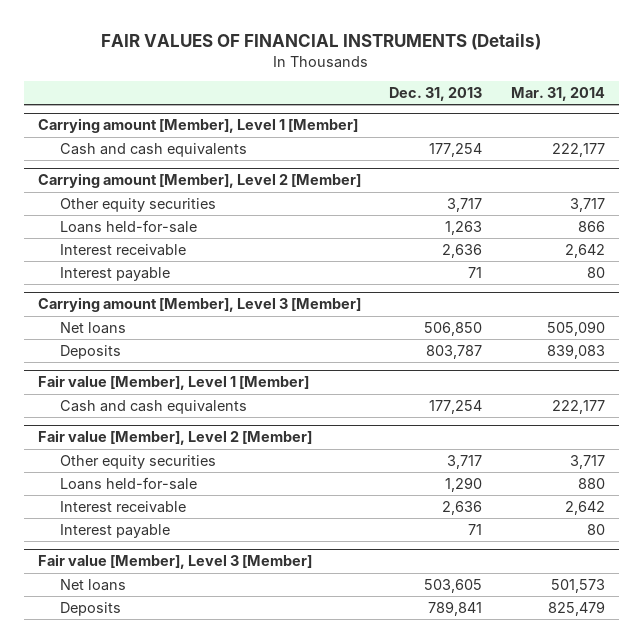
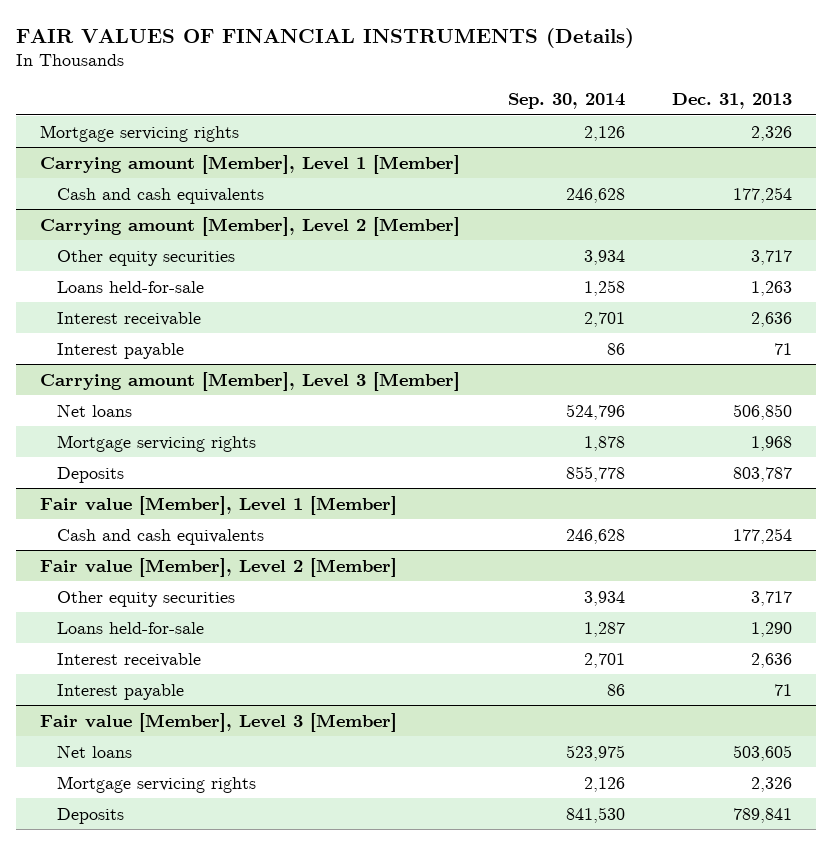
- | Dec. 31, 2013 | Mar. 31, 2014
+ | Sep. 30, 2014 | Dec. 31, 2013
+ Mortgage servicing rights | 2,126 | 2,326
@ Carrying amount [Member], Level 3 [Member]
+ Mortgage servicing rights | 1,878 | 1,968
@ Fair value [Member], Level 3 [Member]
+ Mortgage servicing rights | 2,126 | 2,326

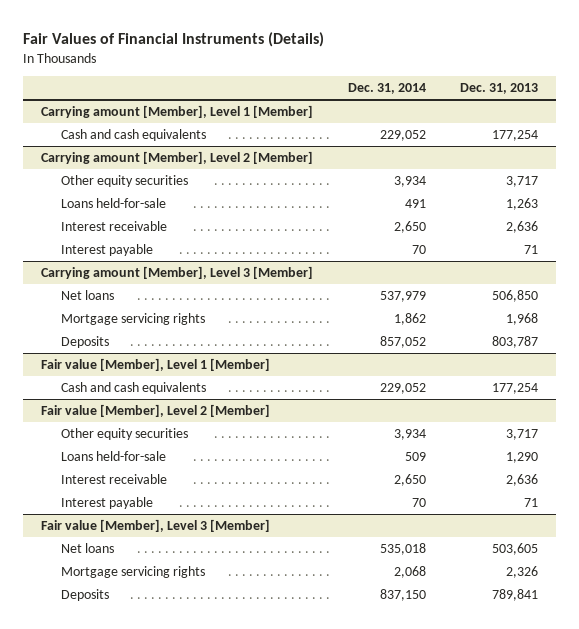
- FAIR VALUES OF FINANCIAL INSTRUMENTS (Details)
+ Fair Values of Financial Instruments (Details)
- | Sep. 30, 2014 | Dec. 31, 2013
+ | Dec. 31, 2014 | Dec. 31, 2013
- Mortgage servicing rights | 2,126 | 2,326

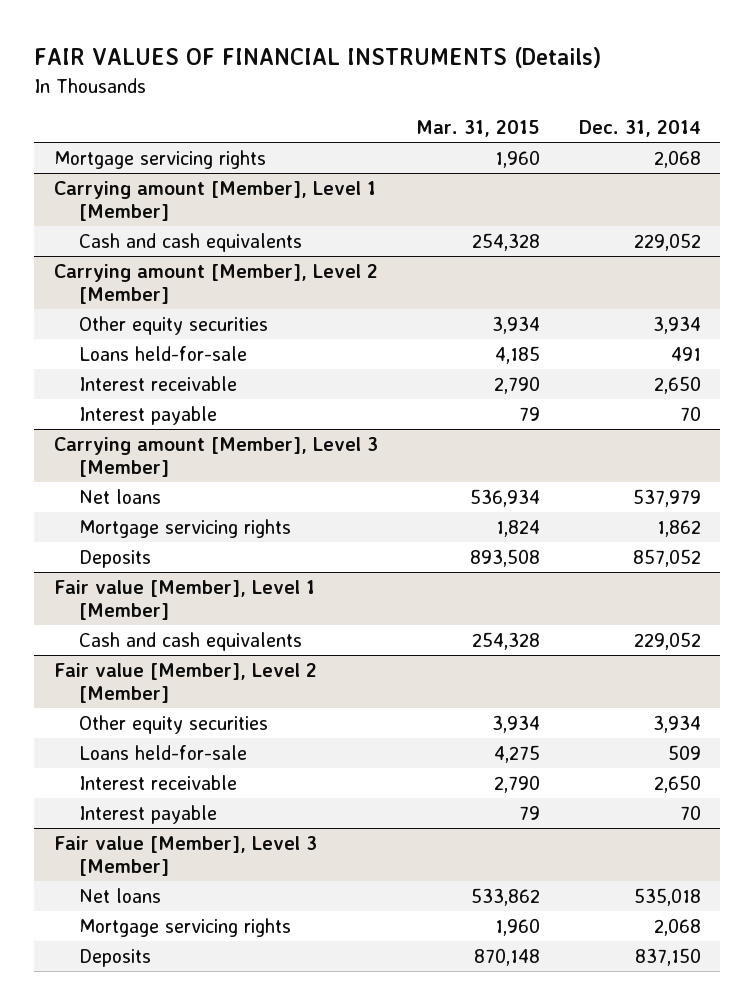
- Fair Values of Financial Instruments (Details)
+ FAIR VALUES OF FINANCIAL INSTRUMENTS (Details)
- | Dec. 31, 2014 | Dec. 31, 2013
+ | Mar. 31, 2015 | Dec. 31, 2014
+ Mortgage servicing rights | 1,960 | 2,068

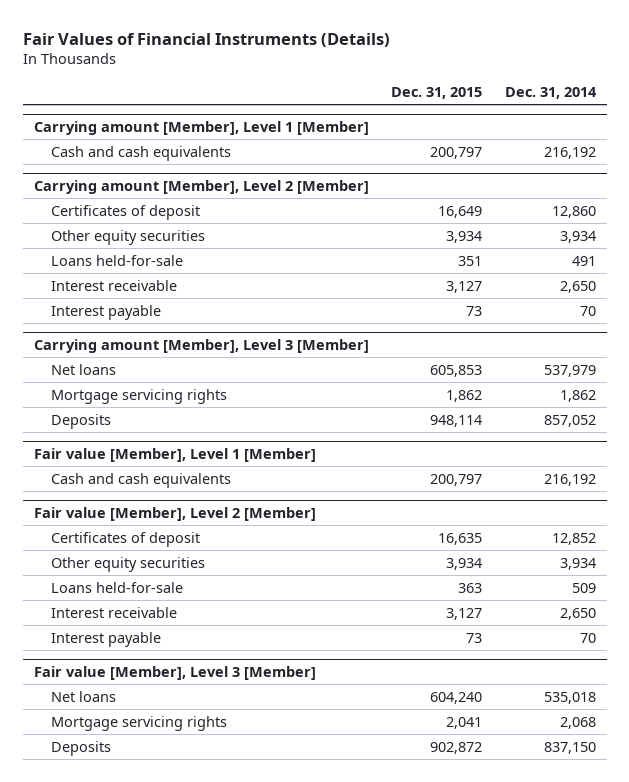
- FAIR VALUES OF FINANCIAL INSTRUMENTS (Details)
+ Fair Values of Financial Instruments (Details)
- | Mar. 31, 2015 | Dec. 31, 2014
+ | Dec. 31, 2015 | Dec. 31, 2014
- Mortgage servicing rights | 1,960 | 2,068
@ Carrying amount [Member], Level 1 [Member]
- Cash and cash equivalents | 254,328 | 229,052
+ Cash and cash equivalents | 200,797 | 216,192
@ Carrying amount [Member], Level 2 [Member]
+ Certificates of deposit | 16,649 | 12,860
@ Fair value [Member], Level 1 [Member]
- Cash and cash equivalents | 254,328 | 229,052
+ Cash and cash equivalents | 200,797 | 216,192
@ Fair value [Member], Level 2 [Member]
+ Certificates of deposit | 16,635 | 12,852

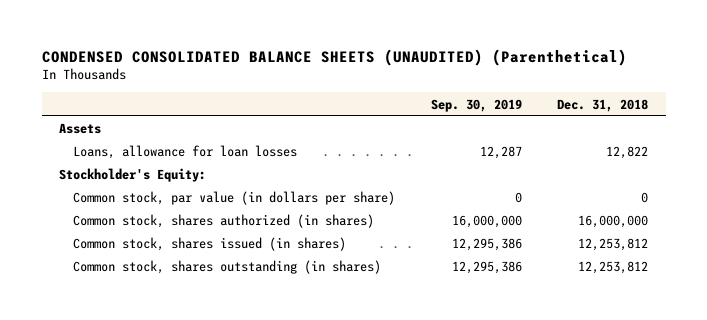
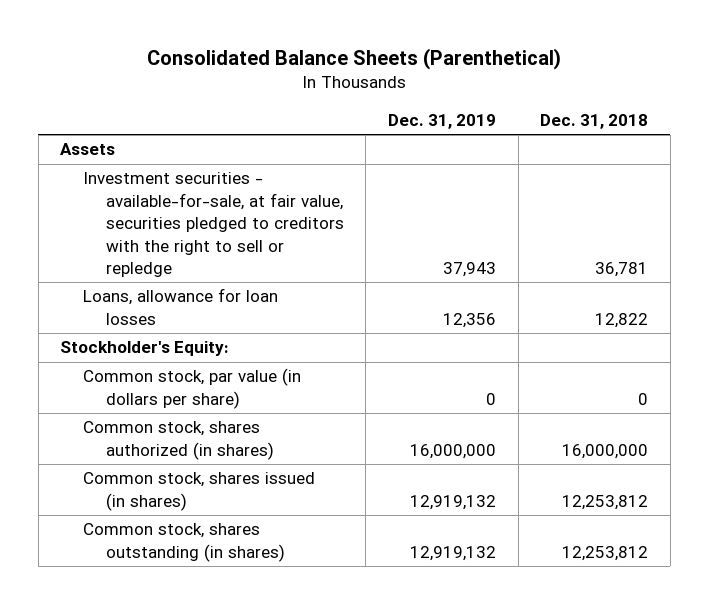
- CONDENSED CONSOLIDATED BALANCE SHEETS (UNAUDITED) (Parenthetical)
+ Consolidated Balance Sheets (Parenthetical)
- | Sep. 30, 2019 | Dec. 31, 2018
+ | Dec. 31, 2019 | Dec. 31, 2018
+ Investment securities - available-for-sale, at fair value, securities pledged to creditors with the right to sell or repledge | 37,943 | 36,781

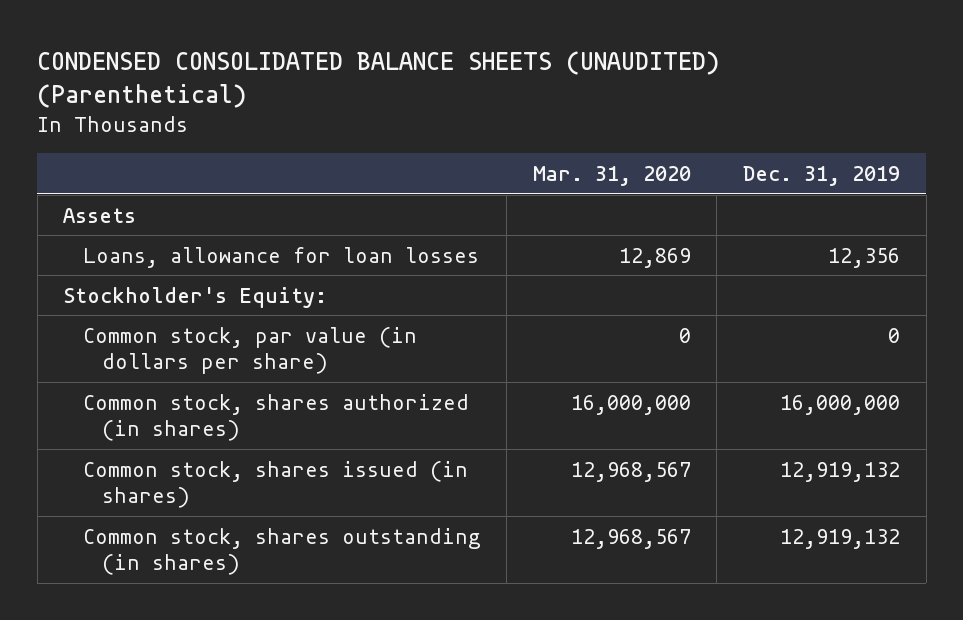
- Consolidated Balance Sheets (Parenthetical)
+ CONDENSED CONSOLIDATED BALANCE SHEETS (UNAUDITED) (Parenthetical)
- | Dec. 31, 2019 | Dec. 31, 2018
+ | Mar. 31, 2020 | Dec. 31, 2019
- Investment securities - available-for-sale, at fair value, securities pledged to creditors with the right to sell or repledge | 37,943 | 36,781

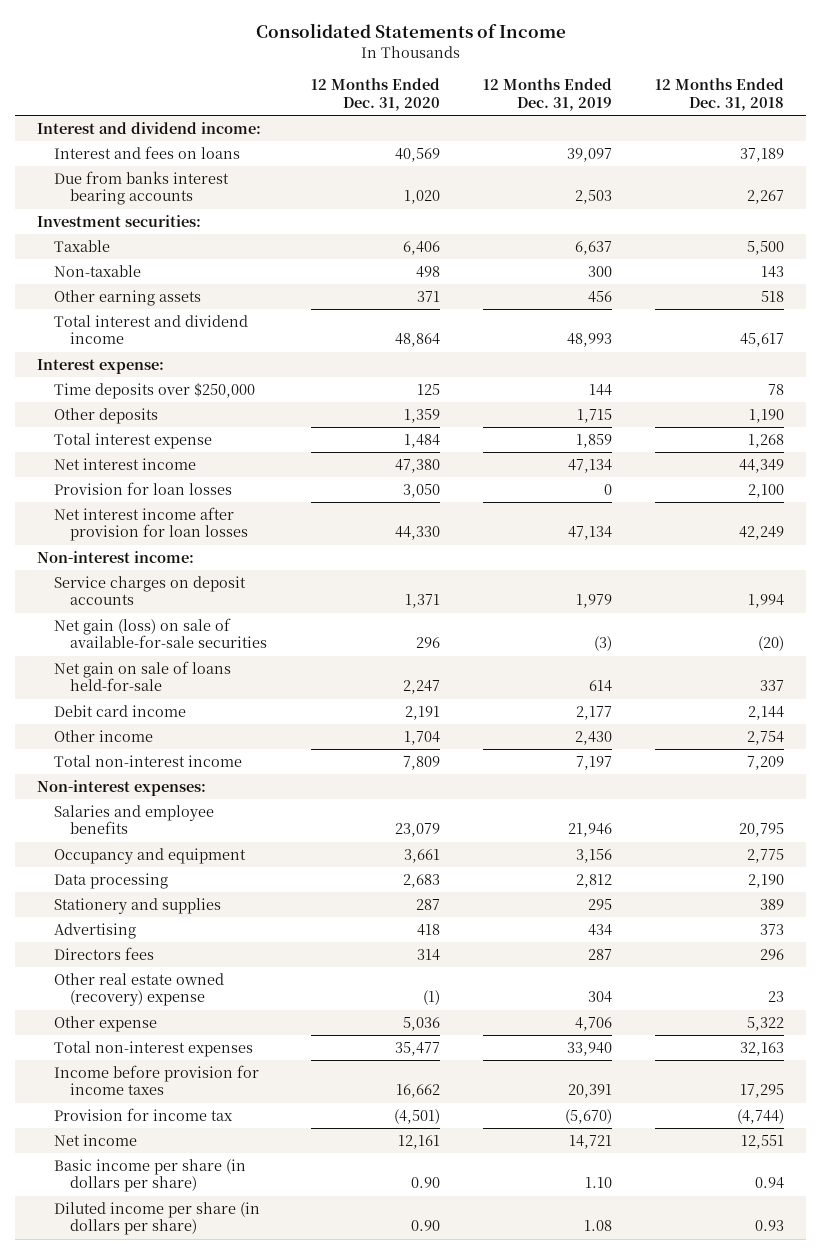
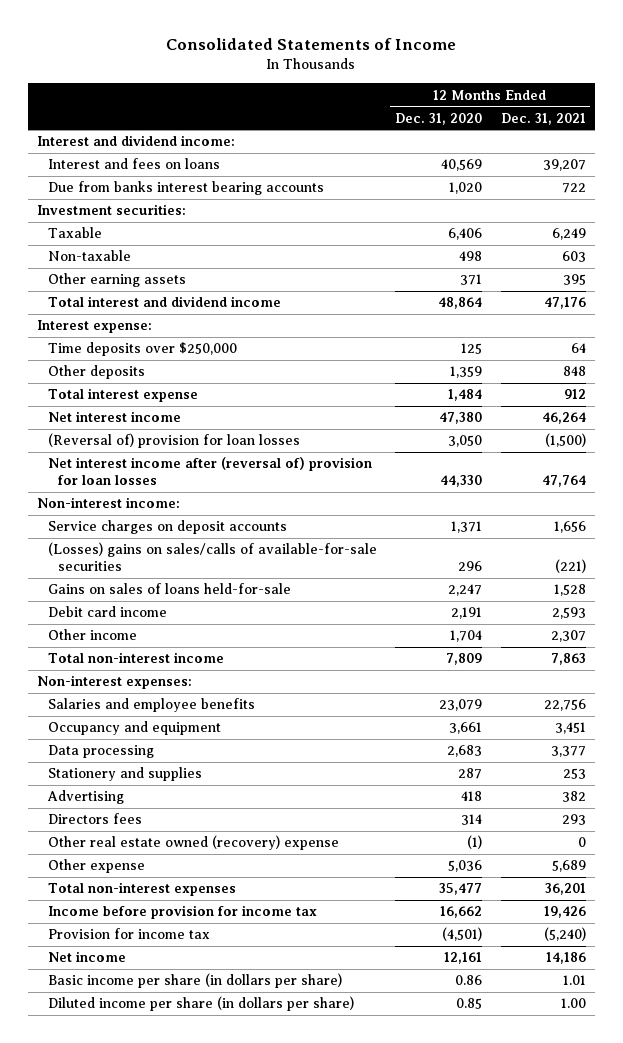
- | 12 Months Ended Dec. 31, 2020 | 12 Months Ended Dec. 31, 2019 | 12 Months Ended Dec. 31, 2018
+ | 12 Months Ended Dec. 31, 2020 | 12 Months Ended Dec. 31, 2021
- Provision for loan losses | 3,050 | 0 | 2,100
- Net interest income after provision for loan losses | 44,330 | 47,134 | 42,249
+ (Reversal of) provision for loan losses | 3,050 | (1,500)
+ Net interest income after (reversal of) provision for loan losses | 44,330 | 47,764
- Net gain (loss) on sale of available-for-sale securities | 296 | (3) | (20)
- Net gain on sale of loans held-for-sale | 2,247 | 614 | 337
+ (Losses) gains on sales/calls of available-for-sale securities | 296 | (221)
+ Gains on sales of loans held-for-sale | 2,247 | 1,528
- Income before provision for income taxes | 16,662 | 20,391 | 17,295
+ Income before provision for income tax | 16,662 | 19,426
- Basic income per share (in dollars per share) | 0.90 | 1.10 | 0.94
- Diluted income per share (in dollars per share) | 0.90 | 1.08 | 0.93
+ Basic income per share (in dollars per share) | 0.86 | 1.01
+ Diluted income per share (in dollars per share) | 0.85 | 1.00

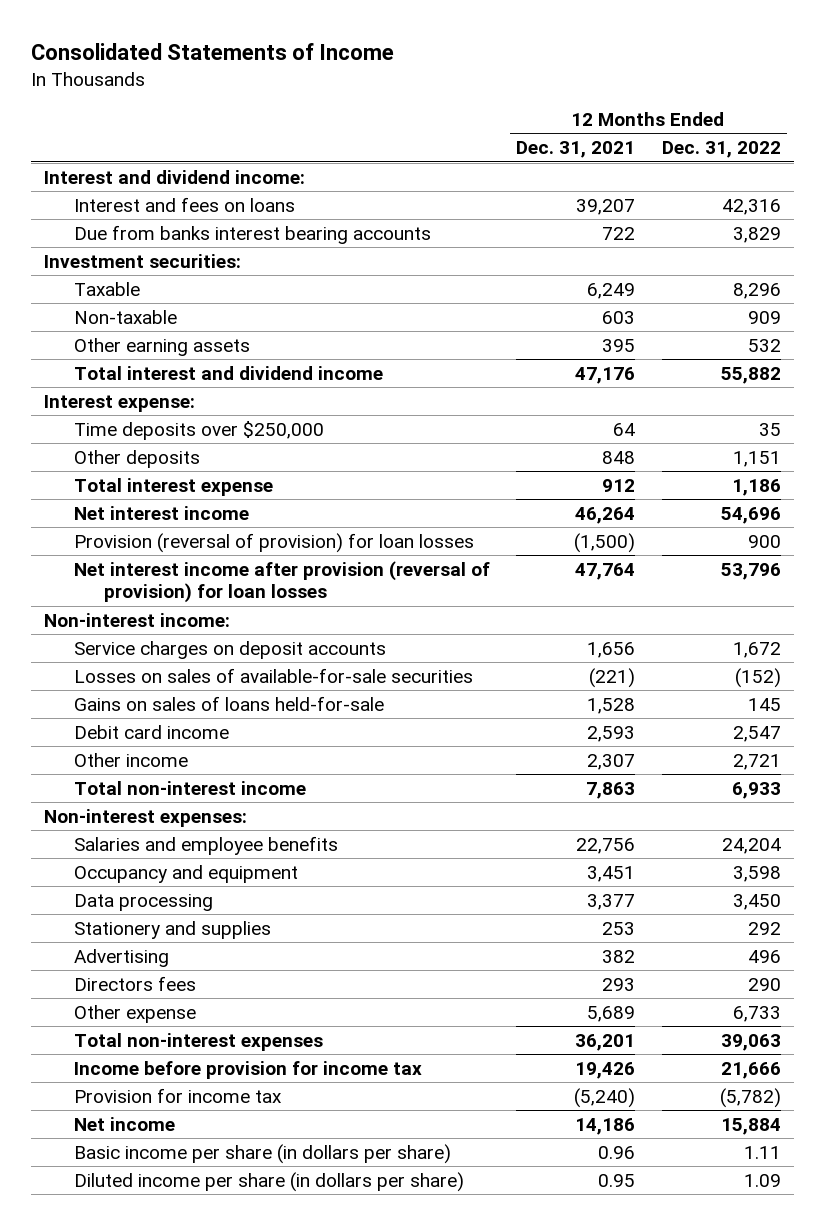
- | 12 Months Ended Dec. 31, 2020 | 12 Months Ended Dec. 31, 2021
+ | 12 Months Ended Dec. 31, 2021 | 12 Months Ended Dec. 31, 2022
- (Reversal of) provision for loan losses | 3,050 | (1,500)
- Net interest income after (reversal of) provision for loan losses | 44,330 | 47,764
+ Provision (reversal of provision) for loan losses | (1,500) | 900
+ Net interest income after provision (reversal of provision) for loan losses | 47,764 | 53,796
- (Losses) gains on sales/calls of available-for-sale securities | 296 | (221)
+ Losses on sales of available-for-sale securities | (221) | (152)
- Other real estate owned (recovery) expense | (1) | 0
- Basic income per share (in dollars per share) | 0.86 | 1.01
- Diluted income per share (in dollars per share) | 0.85 | 1.00
+ Basic income per share (in dollars per share) | 0.96 | 1.11
+ Diluted income per share (in dollars per share) | 0.95 | 1.09

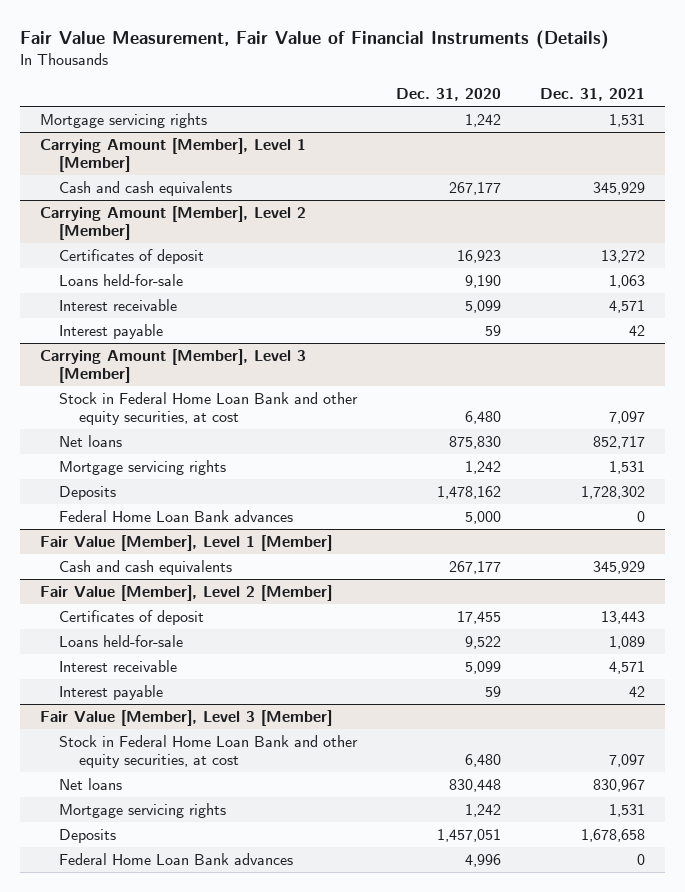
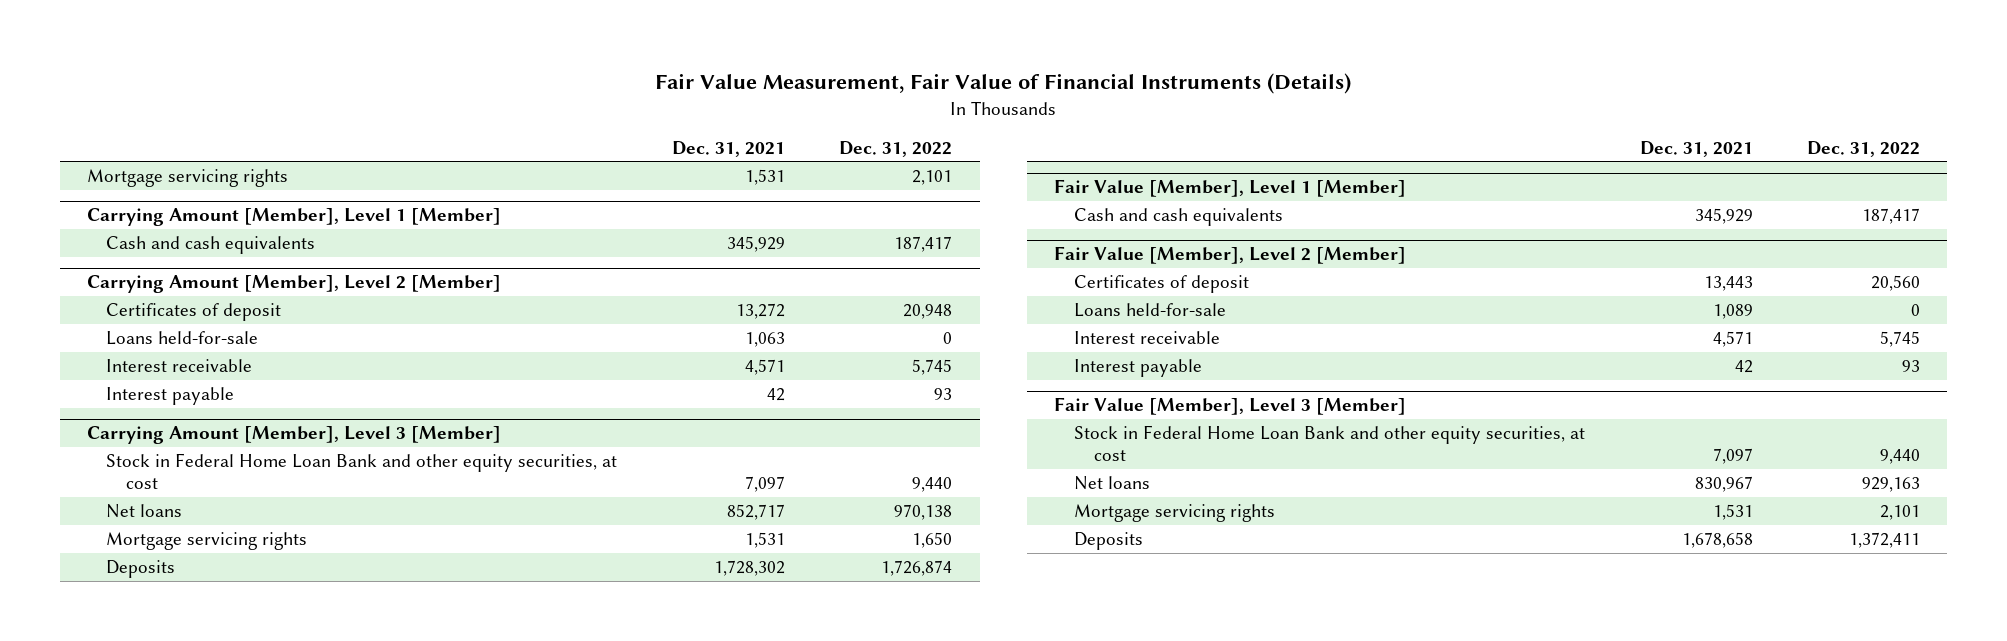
- | Dec. 31, 2020 | Dec. 31, 2021
+ | Dec. 31, 2021 | Dec. 31, 2022
@ Carrying Amount [Member], Level 3 [Member]
- Federal Home Loan Bank advances | 5,000 | 0
@ Fair Value [Member], Level 3 [Member]
- Federal Home Loan Bank advances | 4,996 | 0

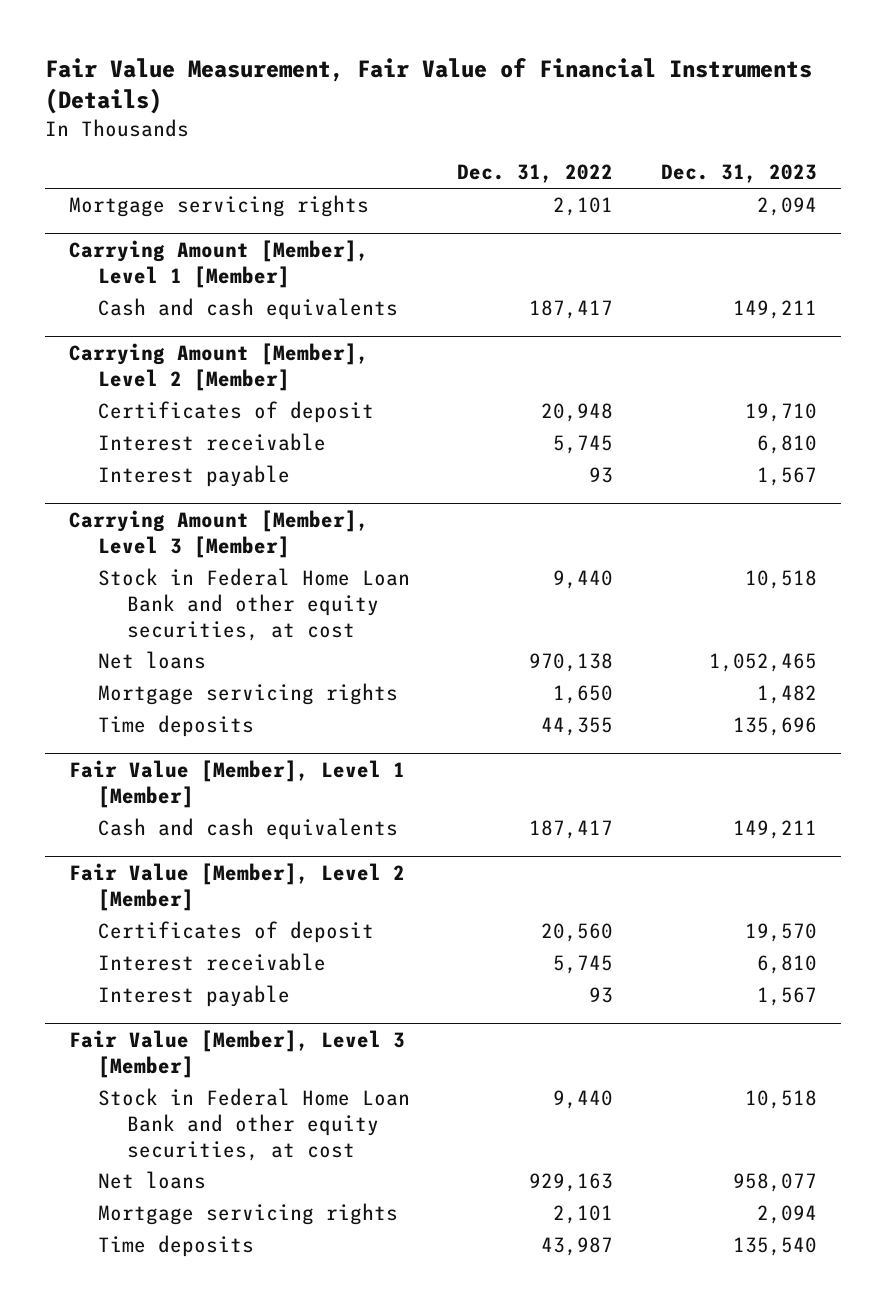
- | Dec. 31, 2021 | Dec. 31, 2022
+ | Dec. 31, 2022 | Dec. 31, 2023
@ Carrying Amount [Member], Level 2 [Member]
- Loans held-for-sale | 1,063 | 0
@ Carrying Amount [Member], Level 3 [Member]
- Deposits | 1,728,302 | 1,726,874
+ Time deposits | 44,355 | 135,696
@ Fair Value [Member], Level 2 [Member]
- Loans held-for-sale | 1,089 | 0
@ Fair Value [Member], Level 3 [Member]
- Deposits | 1,678,658 | 1,372,411
+ Time deposits | 43,987 | 135,540

